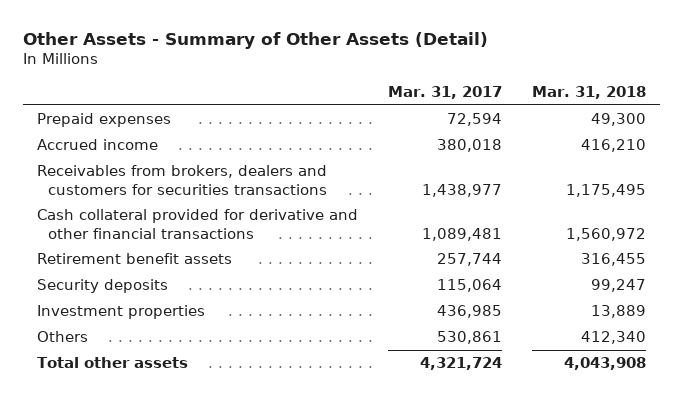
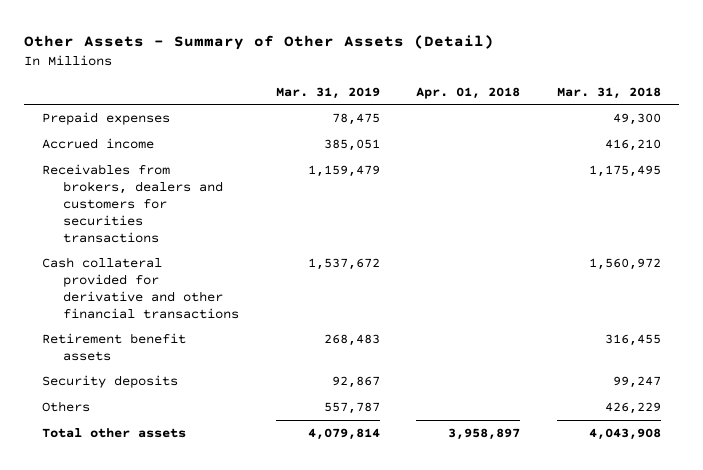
- | Mar. 31, 2017 | Mar. 31, 2018
+ | Mar. 31, 2019 | Apr. 01, 2018 | Mar. 31, 2018
- Investment properties | 436,985 | 13,889
- Others | 530,861 | 412,340
+ Others | 557,787 | | 426,229

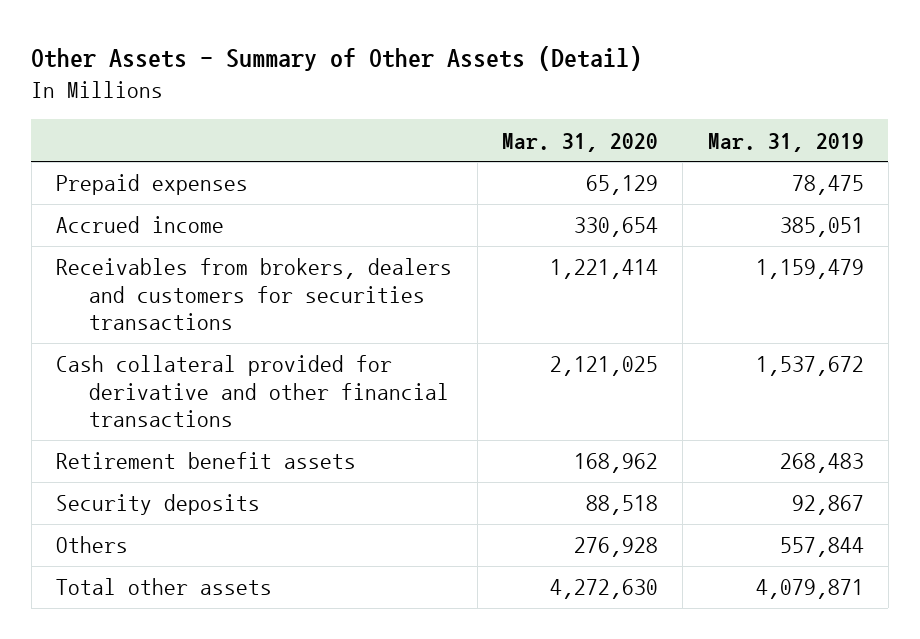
- | Mar. 31, 2019 | Apr. 01, 2018 | Mar. 31, 2018
+ | Mar. 31, 2020 | Mar. 31, 2019
- Others | 557,787 | | 426,229
- Total other assets | 4,079,814 | 3,958,897 | 4,043,908
+ Others | 276,928 | 557,844
+ Total other assets | 4,272,630 | 4,079,871

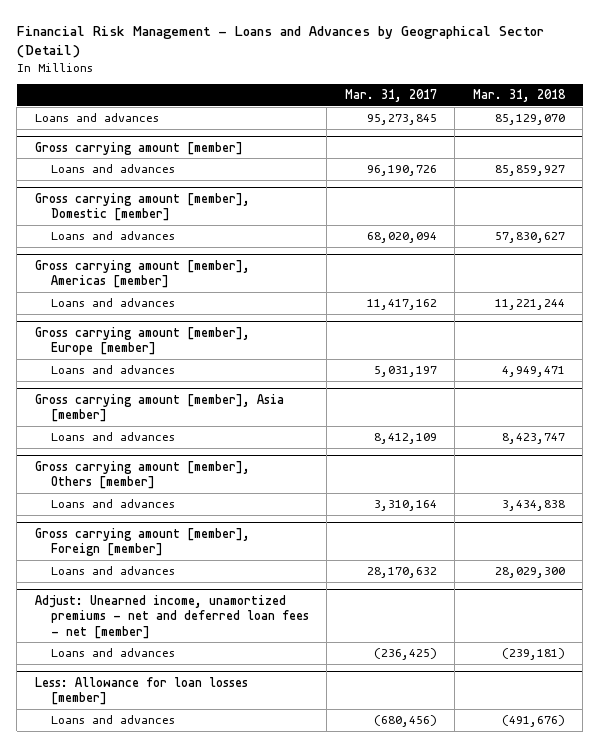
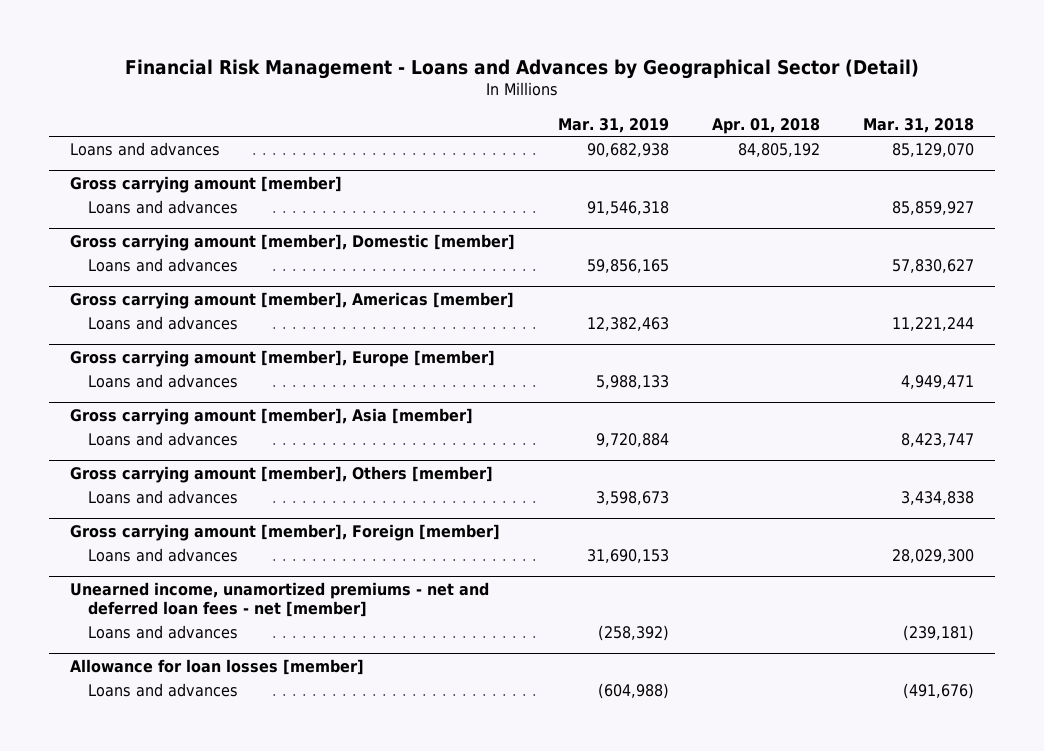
- | Mar. 31, 2017 | Mar. 31, 2018
+ | Mar. 31, 2019 | Apr. 01, 2018 | Mar. 31, 2018
- Adjust: Unearned income, unamortized premiums - net and deferred loan fees - net [member]
+ Unearned income, unamortized premiums - net and deferred loan fees - net [member]
- Less: Allowance for loan losses [member]
+ Allowance for loan losses [member]

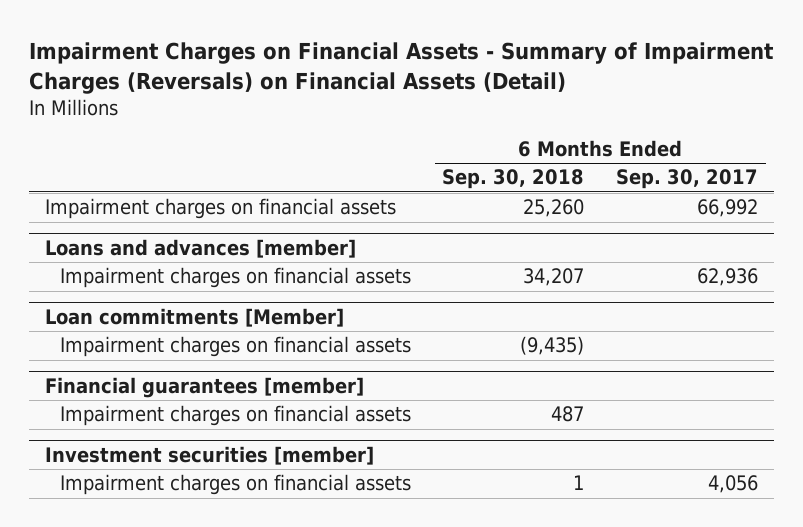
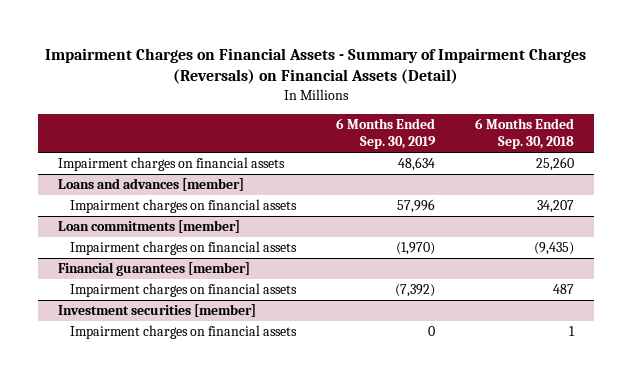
- | 6 Months Ended Sep. 30, 2018 | 6 Months Ended Sep. 30, 2017
+ | 6 Months Ended Sep. 30, 2019 | 6 Months Ended Sep. 30, 2018
- Loan commitments [Member]
+ Loan commitments [member]

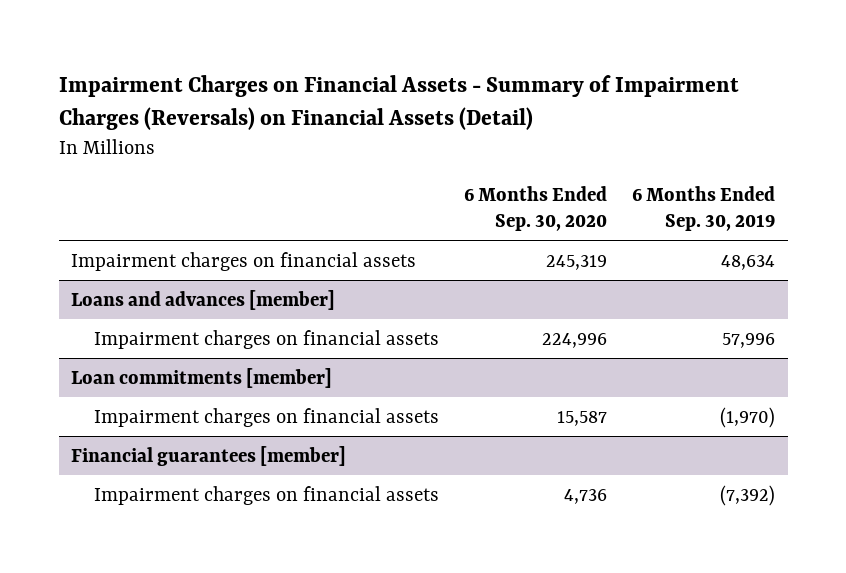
- | 6 Months Ended Sep. 30, 2019 | 6 Months Ended Sep. 30, 2018
+ | 6 Months Ended Sep. 30, 2020 | 6 Months Ended Sep. 30, 2019
- Investment securities [member]
- Impairment charges on financial assets | 0 | 1

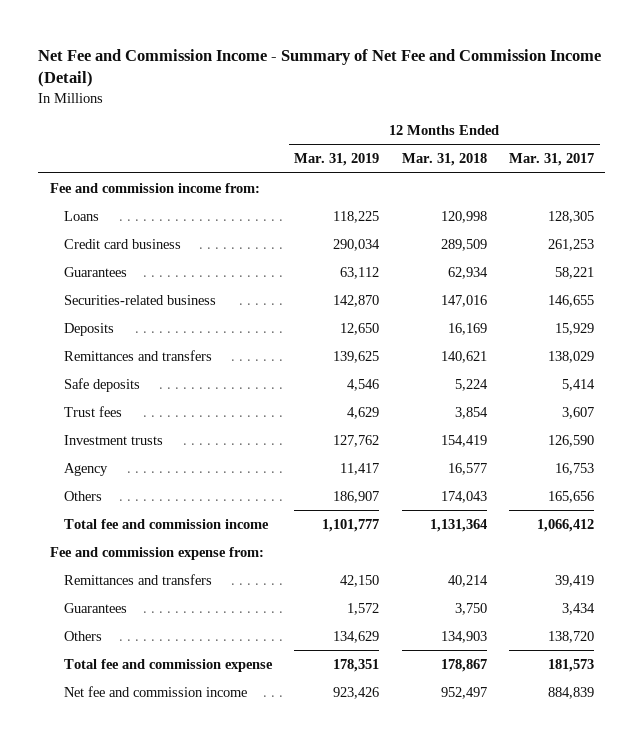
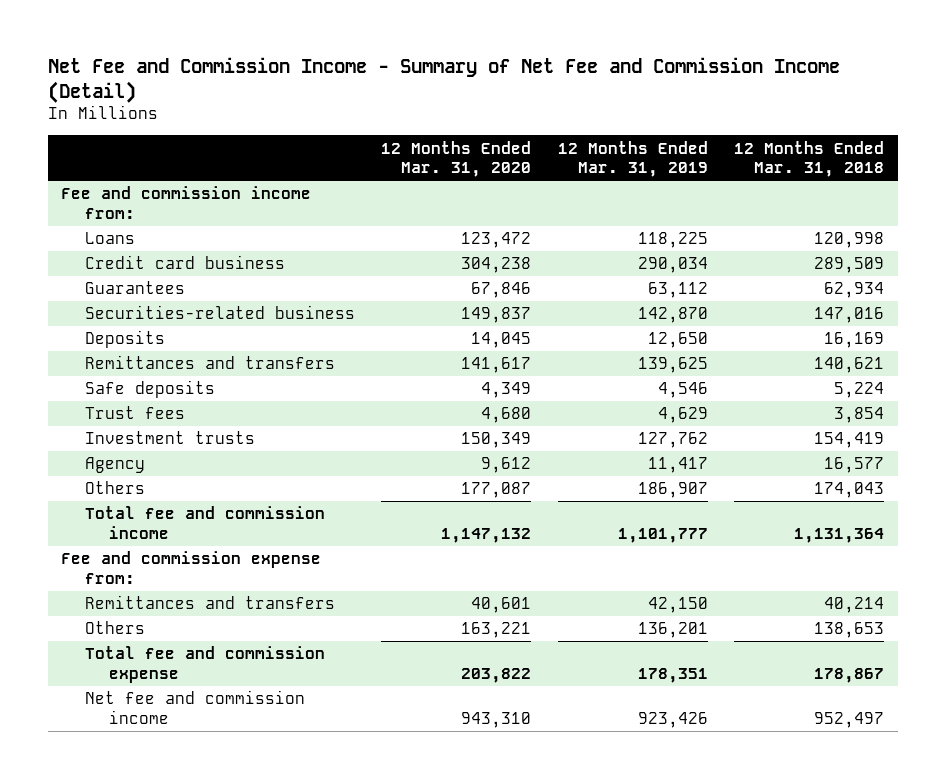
- | 12 Months Ended Mar. 31, 2019 | 12 Months Ended Mar. 31, 2018 | 12 Months Ended Mar. 31, 2017
+ | 12 Months Ended Mar. 31, 2020 | 12 Months Ended Mar. 31, 2019 | 12 Months Ended Mar. 31, 2018
- Guarantees | 1,572 | 3,750 | 3,434
- Others | 134,629 | 134,903 | 138,720
+ Others | 163,221 | 136,201 | 138,653

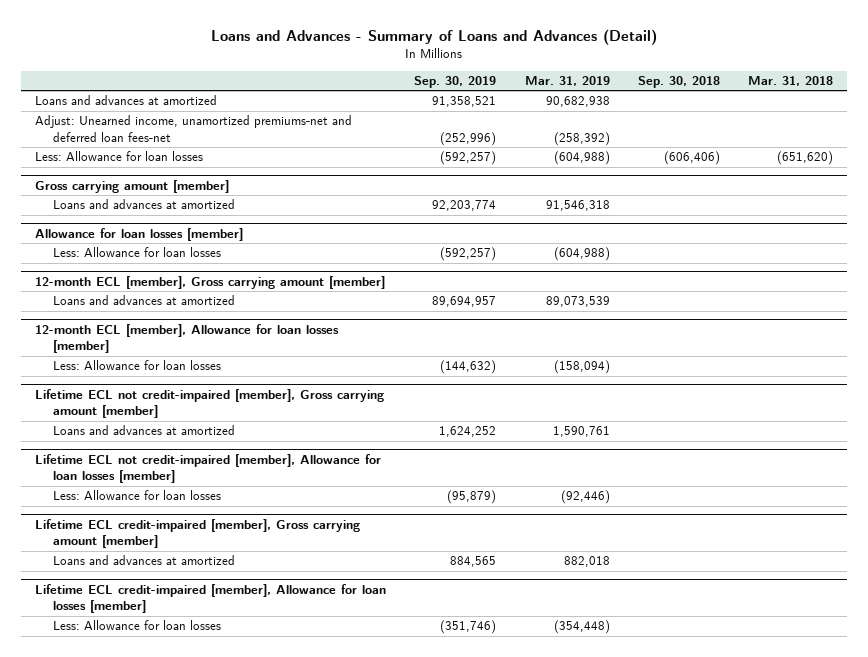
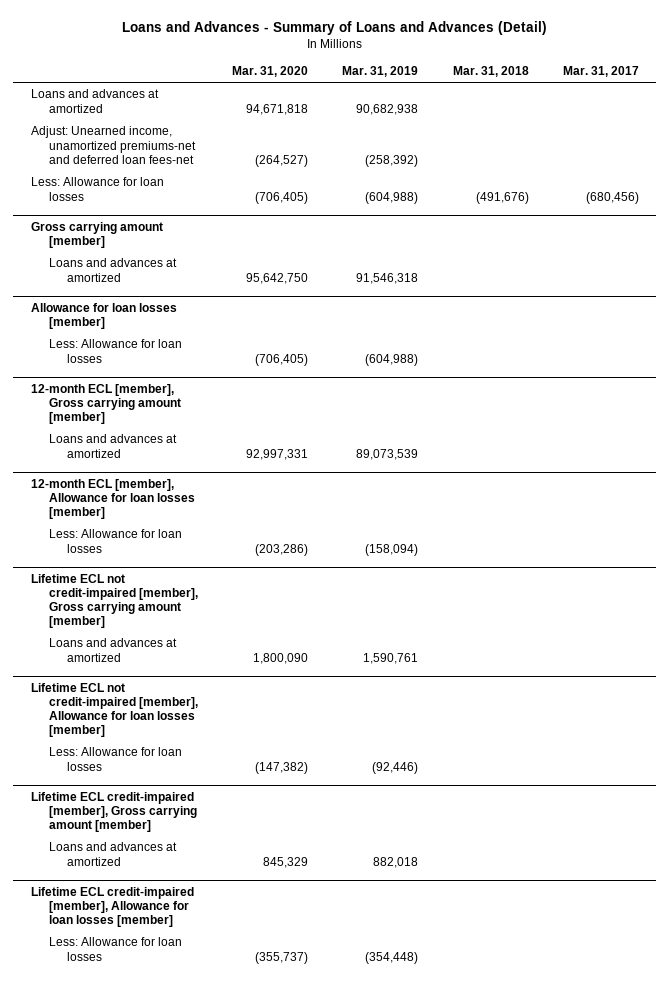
- | Sep. 30, 2019 | Mar. 31, 2019 | Sep. 30, 2018 | Mar. 31, 2018
+ | Mar. 31, 2020 | Mar. 31, 2019 | Mar. 31, 2018 | Mar. 31, 2017
- Less: Allowance for loan losses | (592,257) | (604,988) | (606,406) | (651,620)
+ Less: Allowance for loan losses | (706,405) | (604,988) | (491,676) | (680,456)

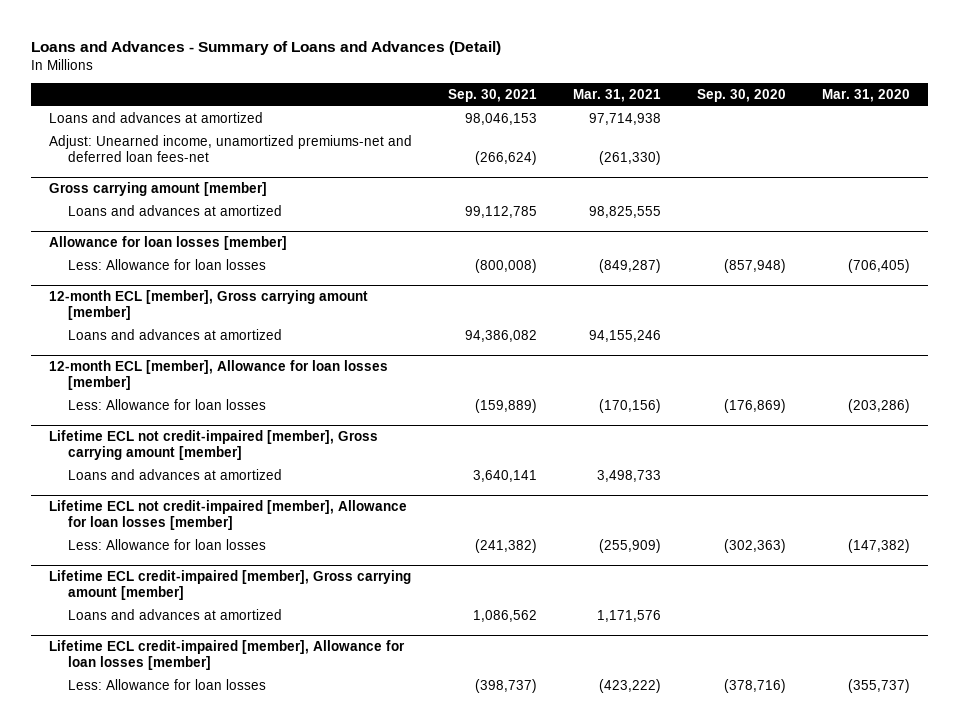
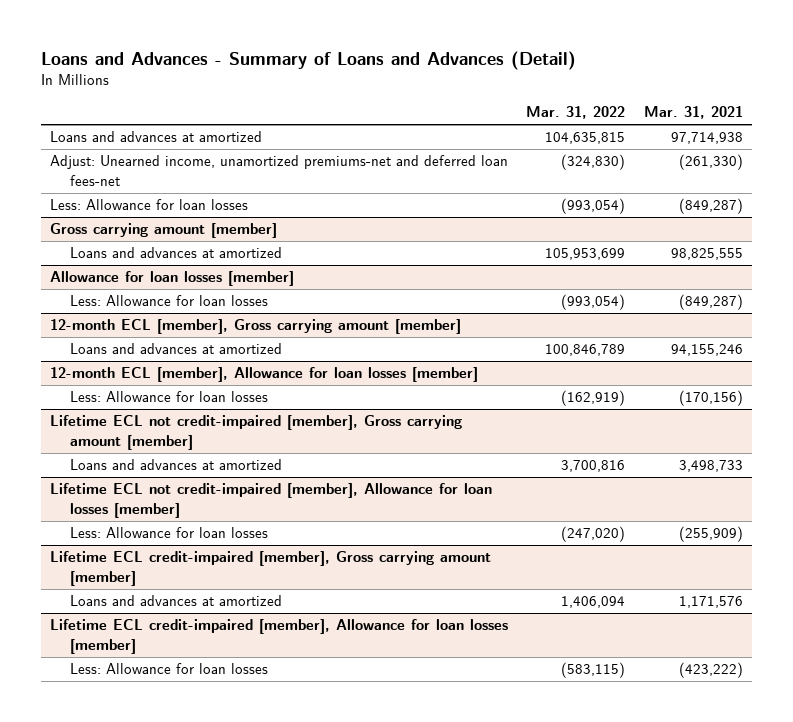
- | Sep. 30, 2021 | Mar. 31, 2021 | Sep. 30, 2020 | Mar. 31, 2020
+ | Mar. 31, 2022 | Mar. 31, 2021
+ Less: Allowance for loan losses | (993,054) | (849,287)

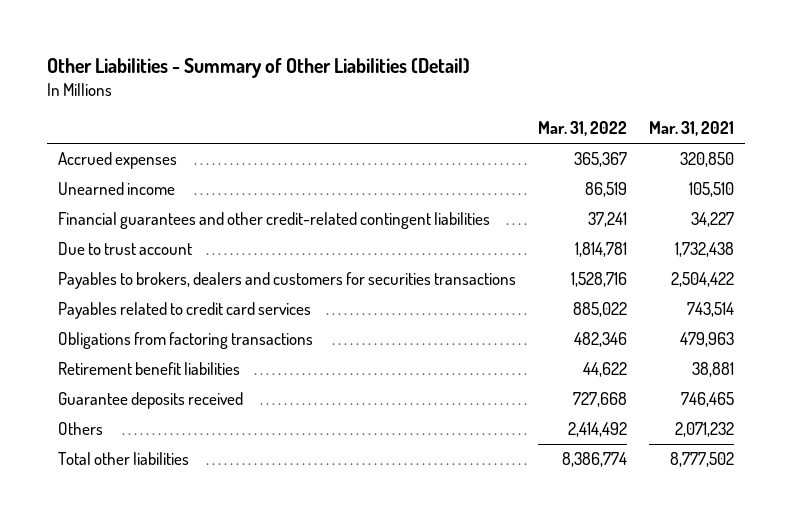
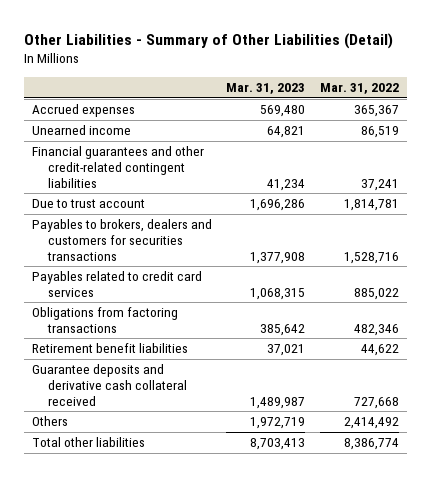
- | Mar. 31, 2022 | Mar. 31, 2021
+ | Mar. 31, 2023 | Mar. 31, 2022
- Guarantee deposits received | 727,668 | 746,465
+ Guarantee deposits and derivative cash collateral received | 1,489,987 | 727,668

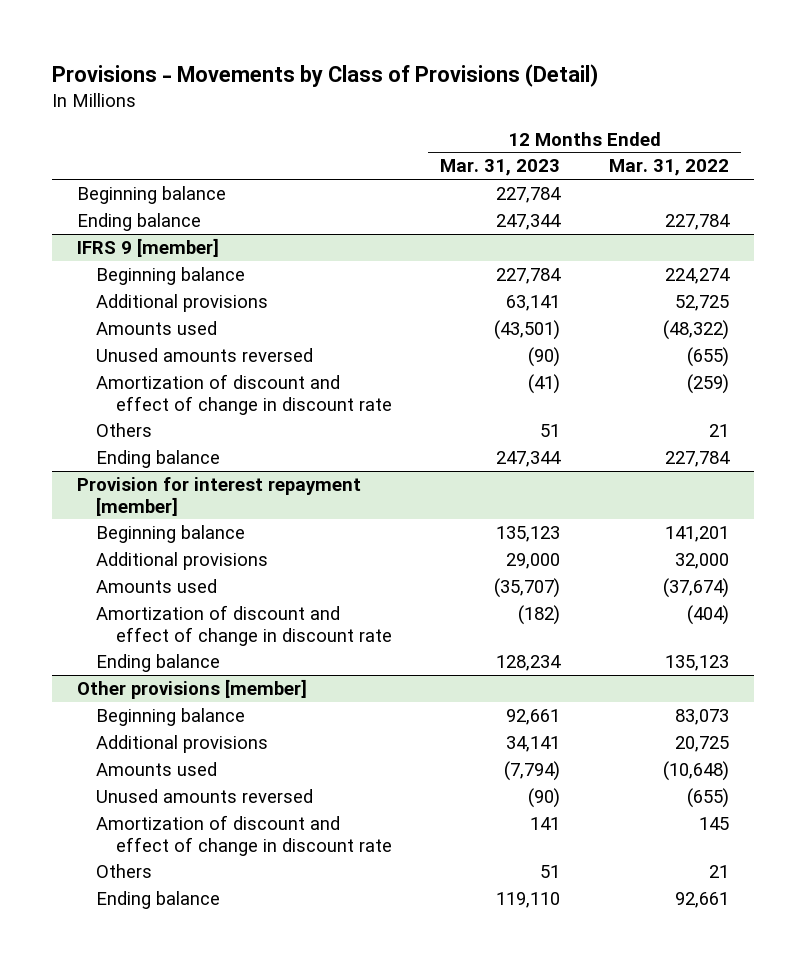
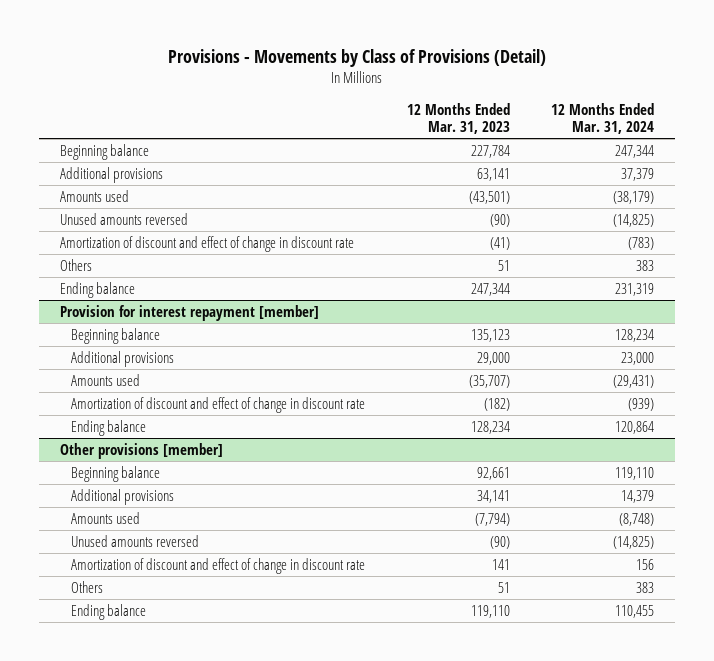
- | 12 Months Ended Mar. 31, 2023 | 12 Months Ended Mar. 31, 2022
+ | 12 Months Ended Mar. 31, 2023 | 12 Months Ended Mar. 31, 2024
- Ending balance | 247,344 | 227,784
- IFRS 9 [member]
- Beginning balance | 227,784 | 224,274

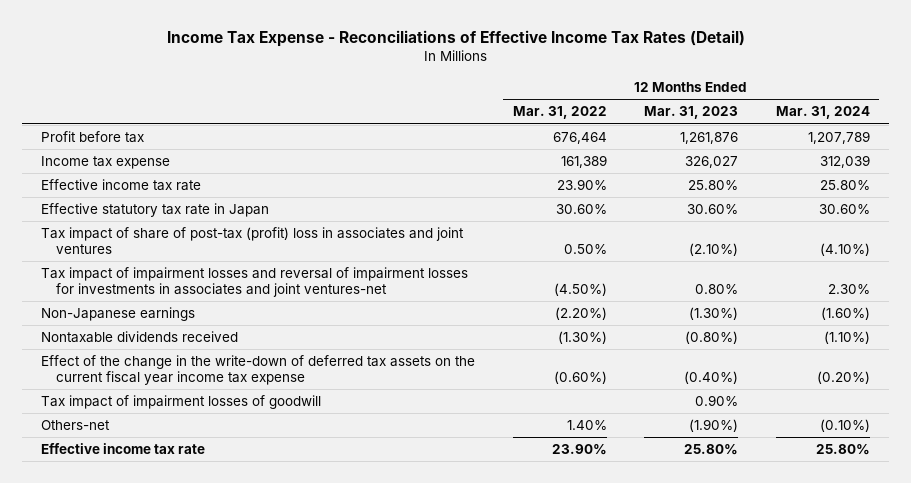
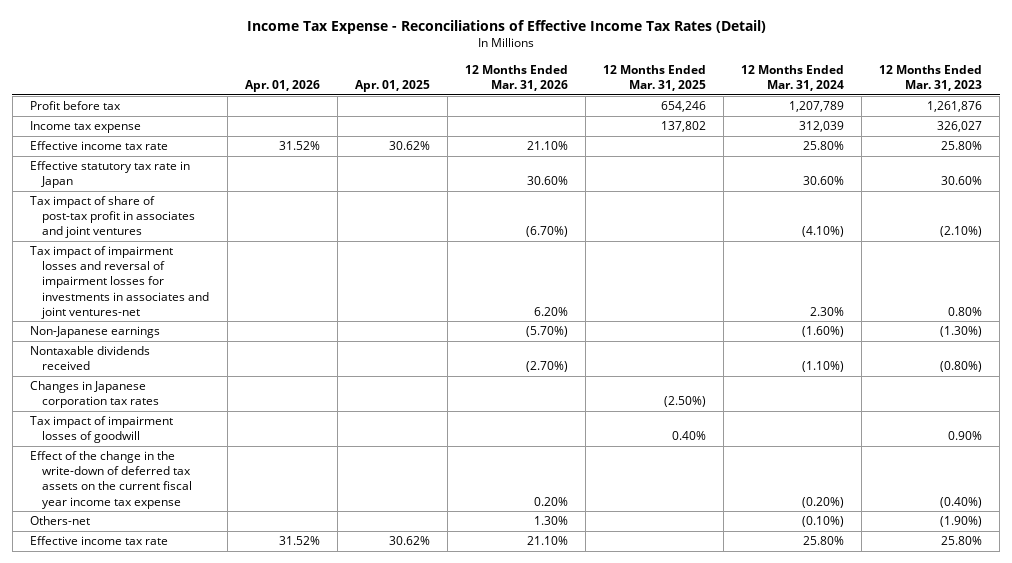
- | 12 Months Ended Mar. 31, 2022 | 12 Months Ended Mar. 31, 2023 | 12 Months Ended Mar. 31, 2024
+ | Apr. 01, 2026 | Apr. 01, 2025 | 12 Months Ended Mar. 31, 2026 | 12 Months Ended Mar. 31, 2025 | 12 Months Ended Mar. 31, 2024 | 12 Months Ended Mar. 31, 2023
- Tax impact of share of post-tax (profit) loss in associates and joint ventures | 0.50% | (2.10%) | (4.10%)
+ Tax impact of share of post-tax profit in associates and joint ventures | | | (6.70%) | | (4.10%) | (2.10%)
+ Changes in Japanese corporation tax rates | | | | (2.50%) | |
moved down: Effect of the change in the write-down of deferred tax assets on the current fiscal year income tax expense | | | 0.20% | | (0.20%) | (0.40%)

